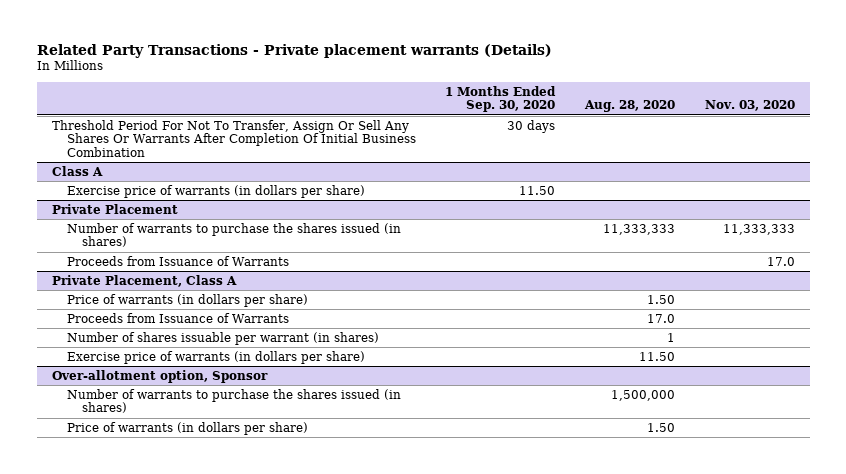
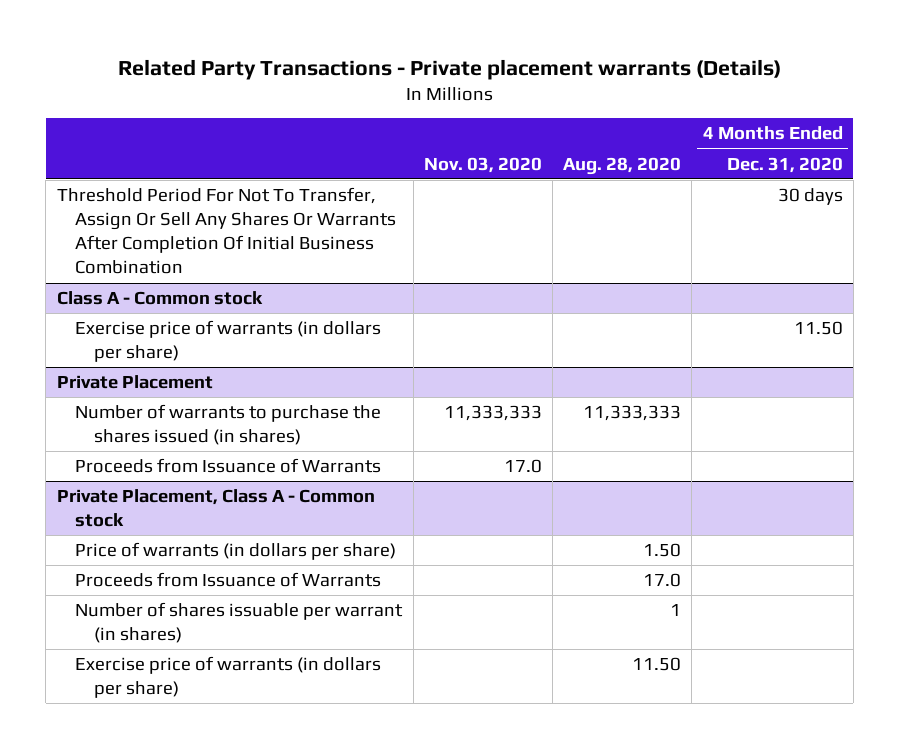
- | 1 Months Ended Sep. 30, 2020 | Aug. 28, 2020 | Nov. 03, 2020
+ | Nov. 03, 2020 | Aug. 28, 2020 | 4 Months Ended Dec. 31, 2020
- Class A
+ Class A - Common stock
- Private Placement, Class A
+ Private Placement, Class A - Common stock
- Over-allotment option, Sponsor
- Number of warrants to purchase the shares issued (in shares) | | 1,500,000 |
- Price of warrants (in dollars per share) | | 1.50 |

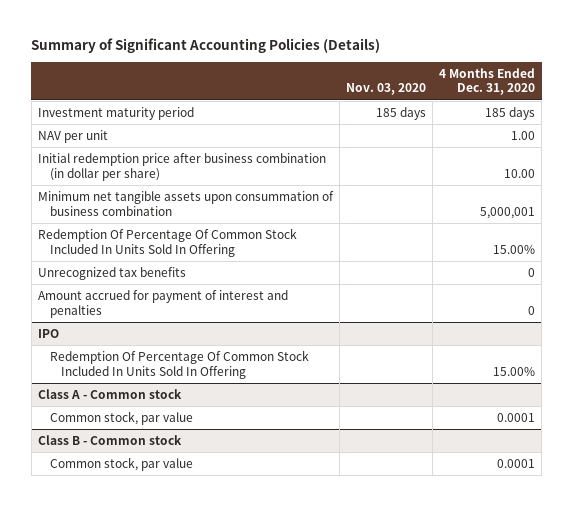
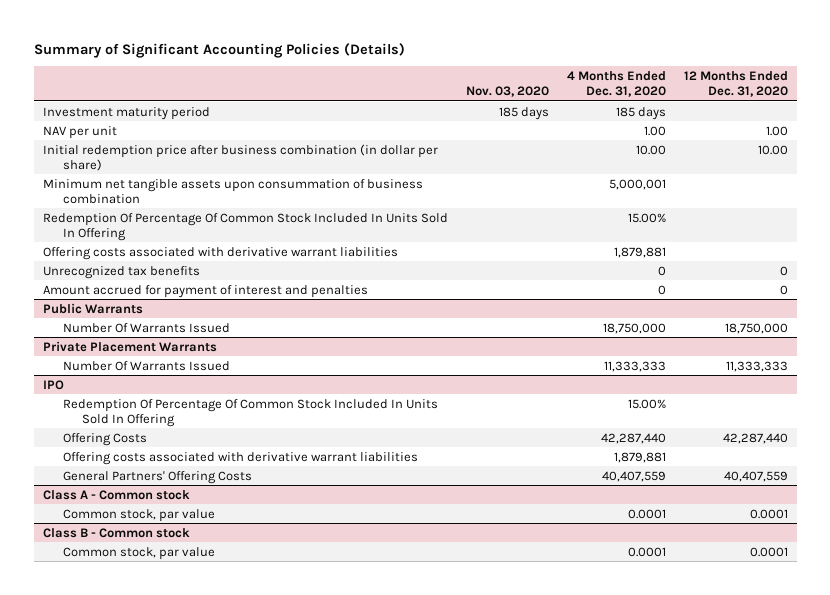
- | Nov. 03, 2020 | 4 Months Ended Dec. 31, 2020
+ | Nov. 03, 2020 | 4 Months Ended Dec. 31, 2020 | 12 Months Ended Dec. 31, 2020
+ Offering costs associated with derivative warrant liabilities | | 1,879,881 |
+ Public Warrants
+ Number Of Warrants Issued | | 18,750,000 | 18,750,000
+ Private Placement Warrants
+ Number Of Warrants Issued | | 11,333,333 | 11,333,333
@ IPO
+ Offering Costs | | 42,287,440 | 42,287,440
+ Offering costs associated with derivative warrant liabilities | | 1,879,881 |
+ General Partners' Offering Costs | | 40,407,559 | 40,407,559

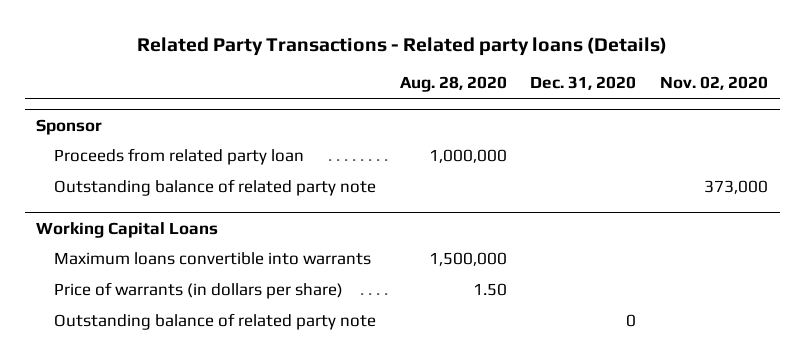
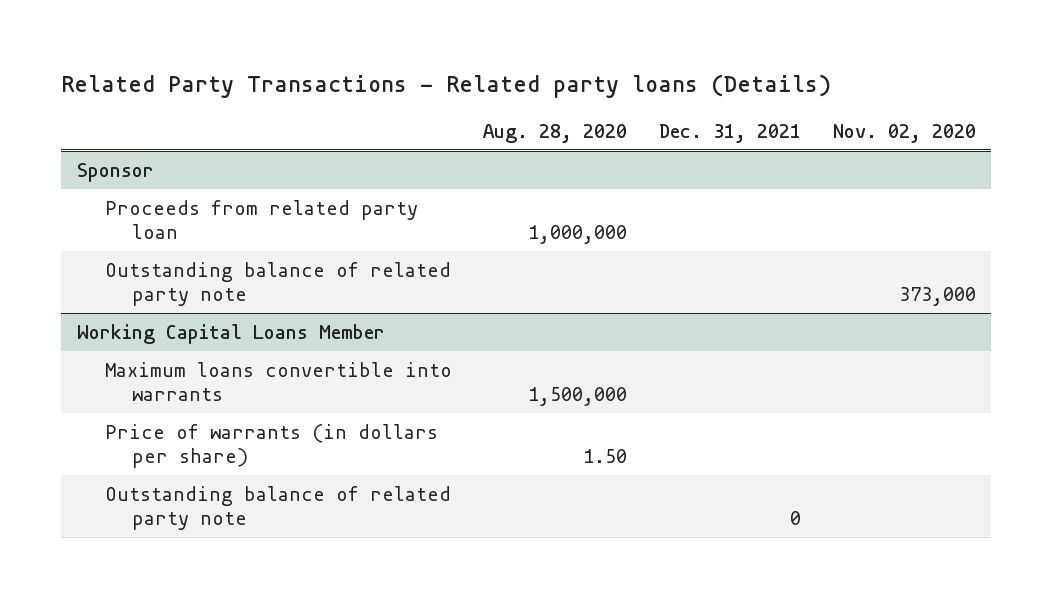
- | Aug. 28, 2020 | Dec. 31, 2020 | Nov. 02, 2020
+ | Aug. 28, 2020 | Dec. 31, 2021 | Nov. 02, 2020
- Working Capital Loans
+ Working Capital Loans Member

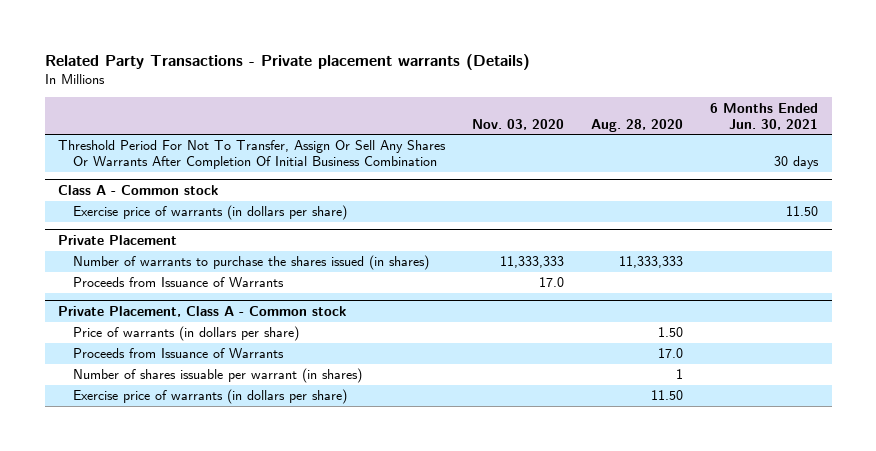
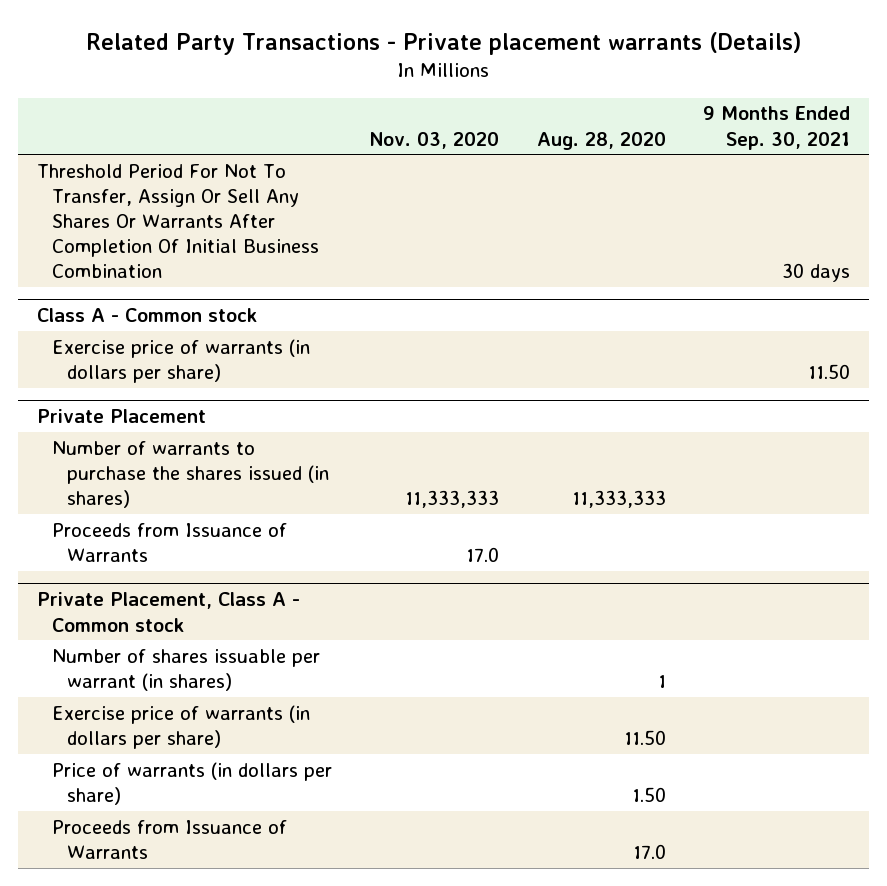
- | Nov. 03, 2020 | Aug. 28, 2020 | 6 Months Ended Jun. 30, 2021
+ | Nov. 03, 2020 | Aug. 28, 2020 | 9 Months Ended Sep. 30, 2021
@ Private Placement, Class A - Common stock
moved down: Price of warrants (in dollars per share) | | 1.50 |
moved down: Proceeds from Issuance of Warrants | | 17.0 |

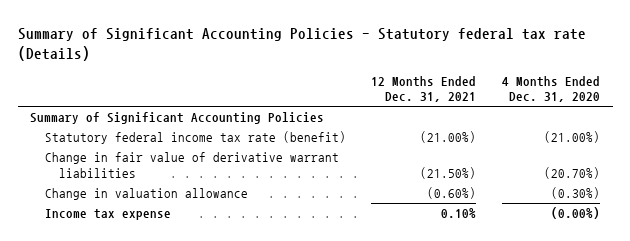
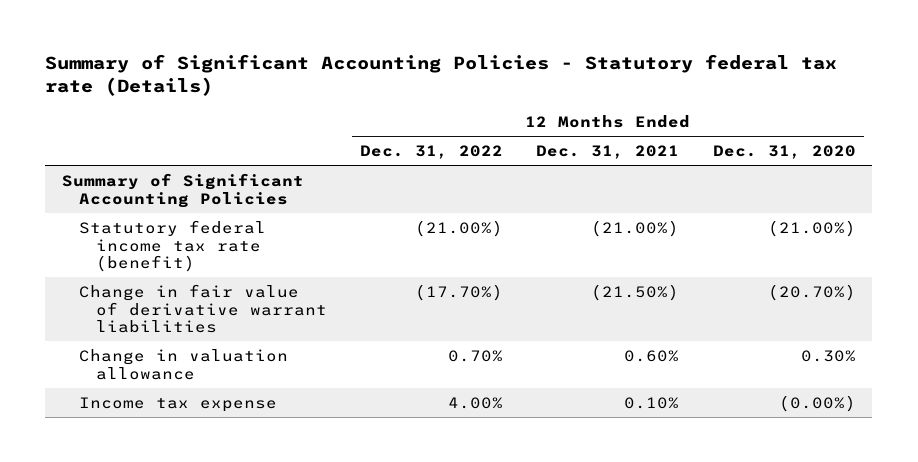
- | 12 Months Ended Dec. 31, 2021 | 4 Months Ended Dec. 31, 2020
+ | 12 Months Ended Dec. 31, 2022 | 12 Months Ended Dec. 31, 2021 | 12 Months Ended Dec. 31, 2020
- Change in valuation allowance | (0.60%) | (0.30%)
+ Change in valuation allowance | 0.70% | 0.60% | 0.30%

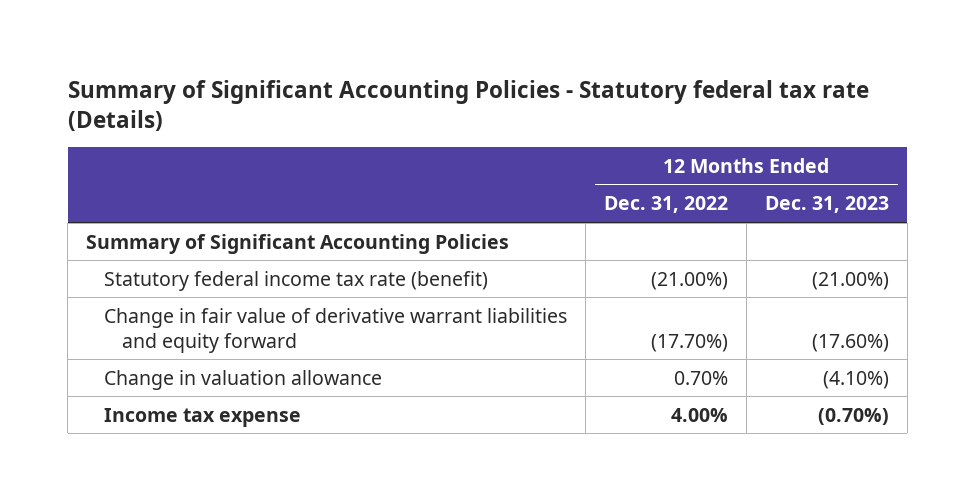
- | 12 Months Ended Dec. 31, 2022 | 12 Months Ended Dec. 31, 2021 | 12 Months Ended Dec. 31, 2020
+ | 12 Months Ended Dec. 31, 2022 | 12 Months Ended Dec. 31, 2023
- Change in fair value of derivative warrant liabilities | (17.70%) | (21.50%) | (20.70%)
+ Change in fair value of derivative warrant liabilities and equity forward | (17.70%) | (17.60%)

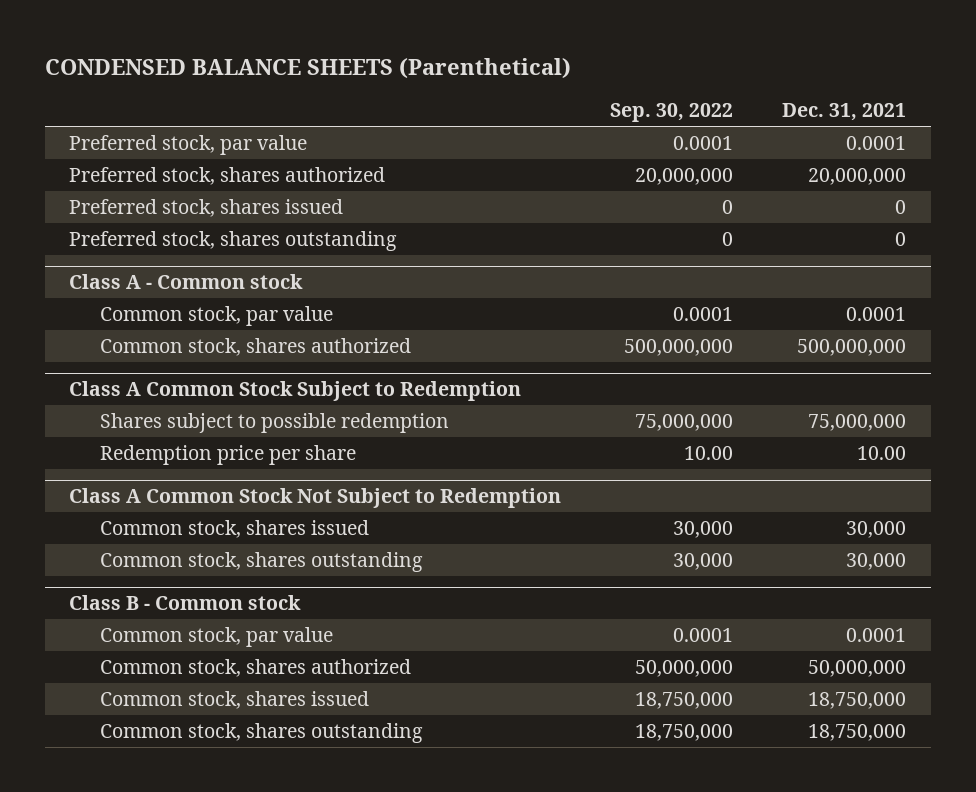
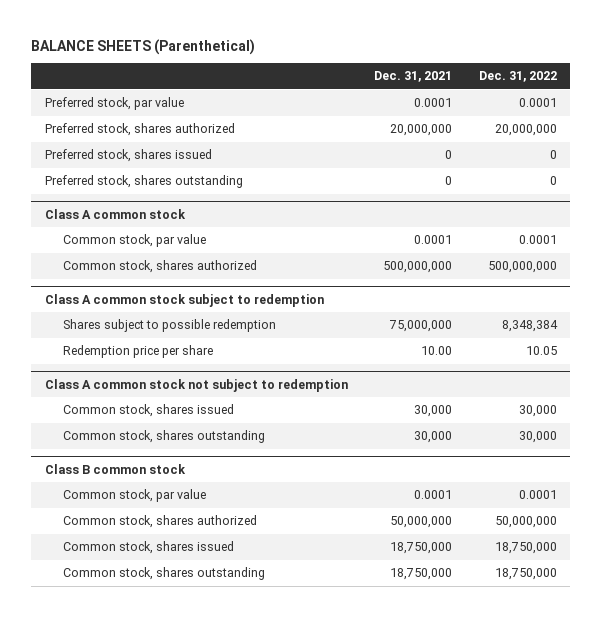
- CONDENSED BALANCE SHEETS (Parenthetical)
+ BALANCE SHEETS (Parenthetical)
- | Sep. 30, 2022 | Dec. 31, 2021
+ | Dec. 31, 2021 | Dec. 31, 2022
- Class A - Common stock
+ Class A common stock
- Class A Common Stock Subject to Redemption
+ Class A common stock subject to redemption
- Class A Common Stock Not Subject to Redemption
+ Class A common stock not subject to redemption
- Class B - Common stock
+ Class B common stock

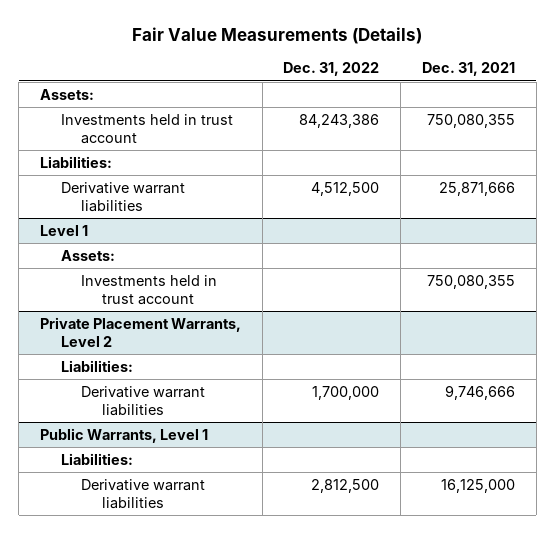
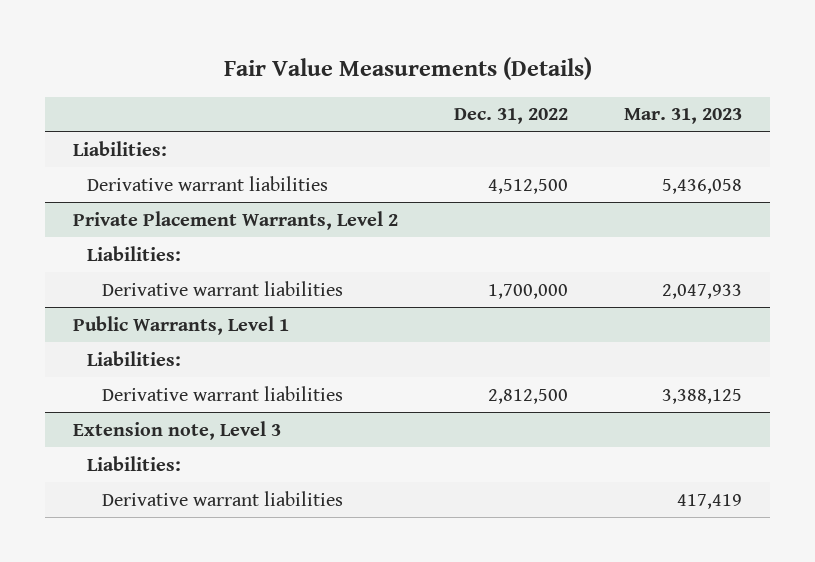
- | Dec. 31, 2022 | Dec. 31, 2021
+ | Dec. 31, 2022 | Mar. 31, 2023
- Assets:
- Investments held in trust account | 84,243,386 | 750,080,355
- Level 1
- Assets:
- Investments held in trust account | | 750,080,355
+ Extension note, Level 3
+ Liabilities:
+ Derivative warrant liabilities | | 417,419

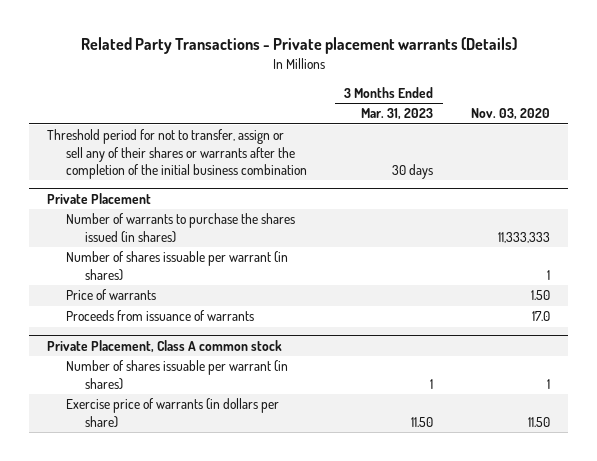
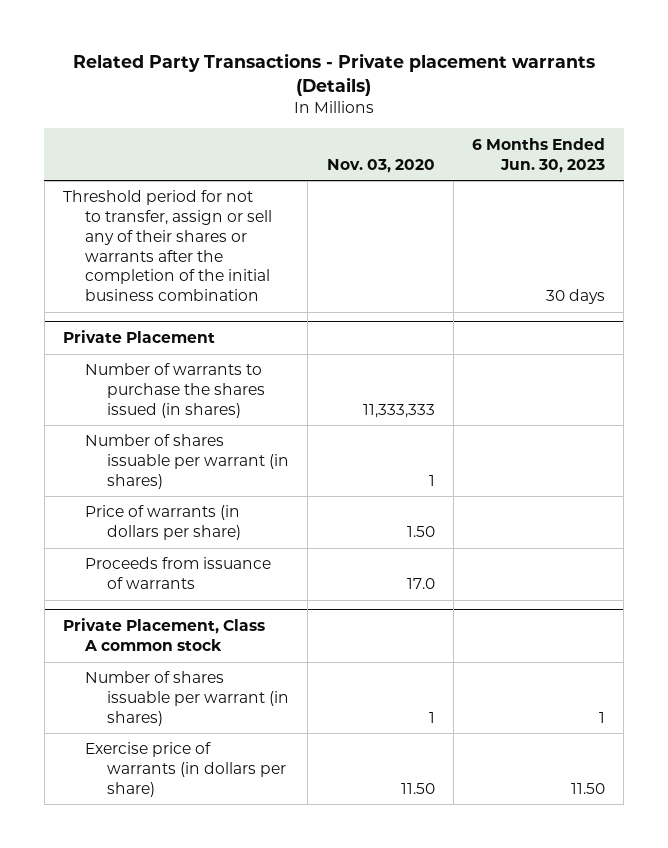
- | 3 Months Ended Mar. 31, 2023 | Nov. 03, 2020
+ | Nov. 03, 2020 | 6 Months Ended Jun. 30, 2023
@ Private Placement
- Price of warrants | | 1.50
+ Price of warrants (in dollars per share) | 1.50 |

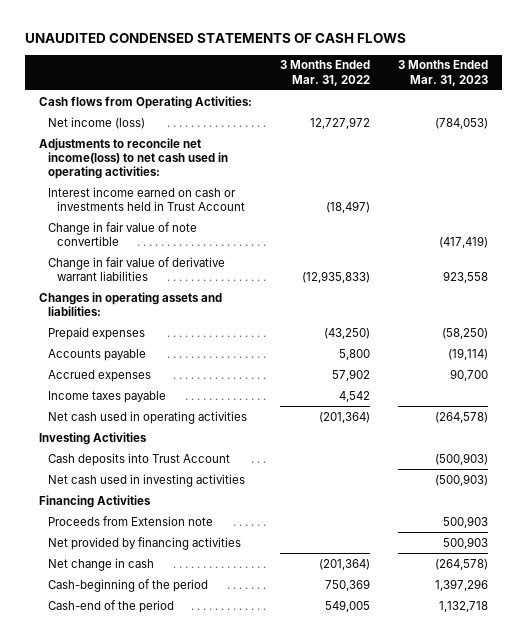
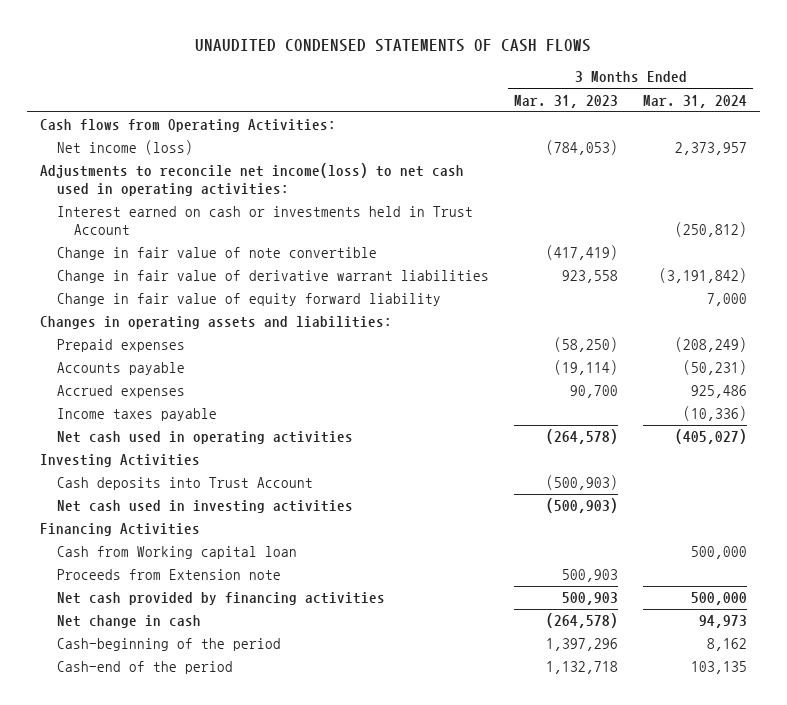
- | 3 Months Ended Mar. 31, 2022 | 3 Months Ended Mar. 31, 2023
+ | 3 Months Ended Mar. 31, 2023 | 3 Months Ended Mar. 31, 2024
- Interest income earned on cash or investments held in Trust Account | (18,497) |
+ Interest earned on cash or investments held in Trust Account | | (250,812)
+ Change in fair value of equity forward liability | | 7,000
+ Cash from Working capital loan | | 500,000
- Net provided by financing activities | | 500,903
+ Net cash provided by financing activities | 500,903 | 500,000

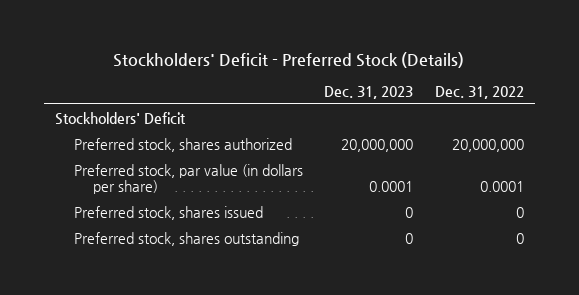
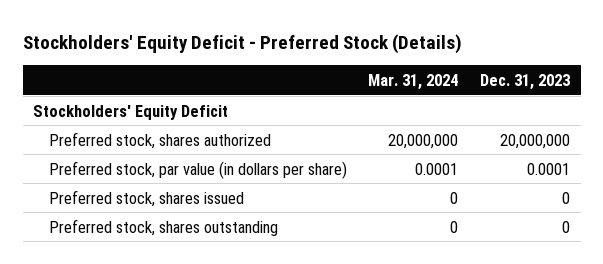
- Stockholders' Deficit - Preferred Stock (Details)
+ Stockholders' Equity Deficit - Preferred Stock (Details)
- | Dec. 31, 2023 | Dec. 31, 2022
+ | Mar. 31, 2024 | Dec. 31, 2023
- Stockholders' Deficit
+ Stockholders' Equity Deficit

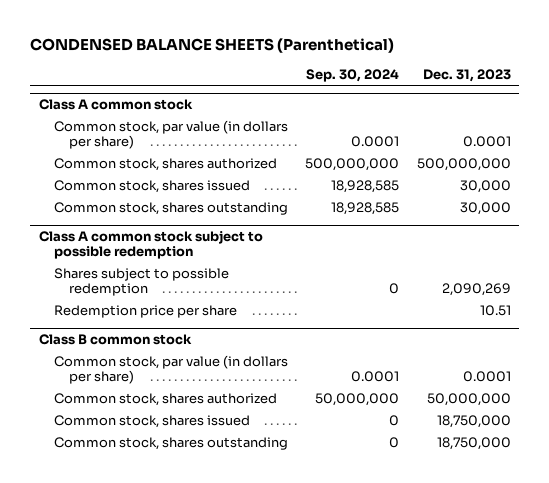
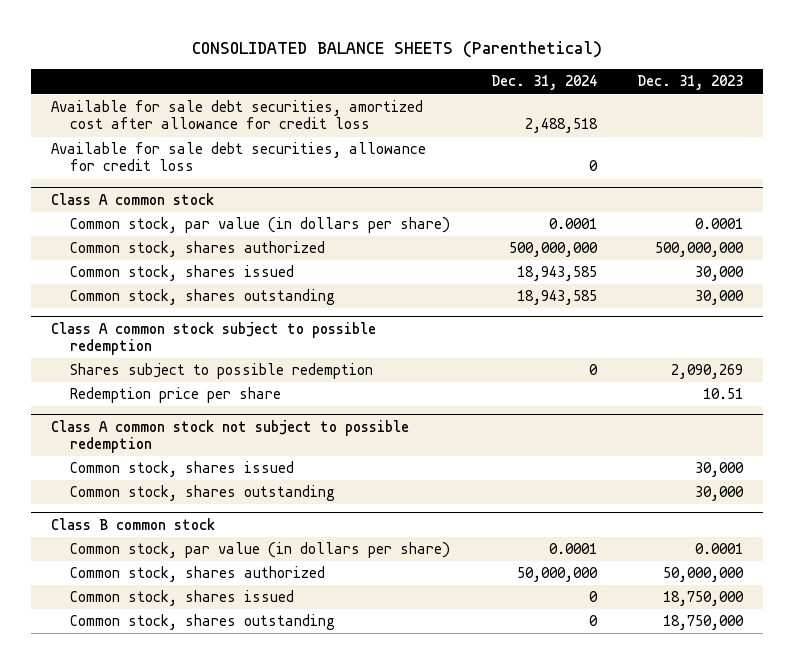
- CONDENSED BALANCE SHEETS (Parenthetical)
+ CONSOLIDATED BALANCE SHEETS (Parenthetical)
- | Sep. 30, 2024 | Dec. 31, 2023
+ | Dec. 31, 2024 | Dec. 31, 2023
+ Available for sale debt securities, amortized cost after allowance for credit loss | 2,488,518 |
+ Available for sale debt securities, allowance for credit loss | 0 |
+ Class A common stock not subject to possible redemption
+ Common stock, shares issued | | 30,000
+ Common stock, shares outstanding | | 30,000

